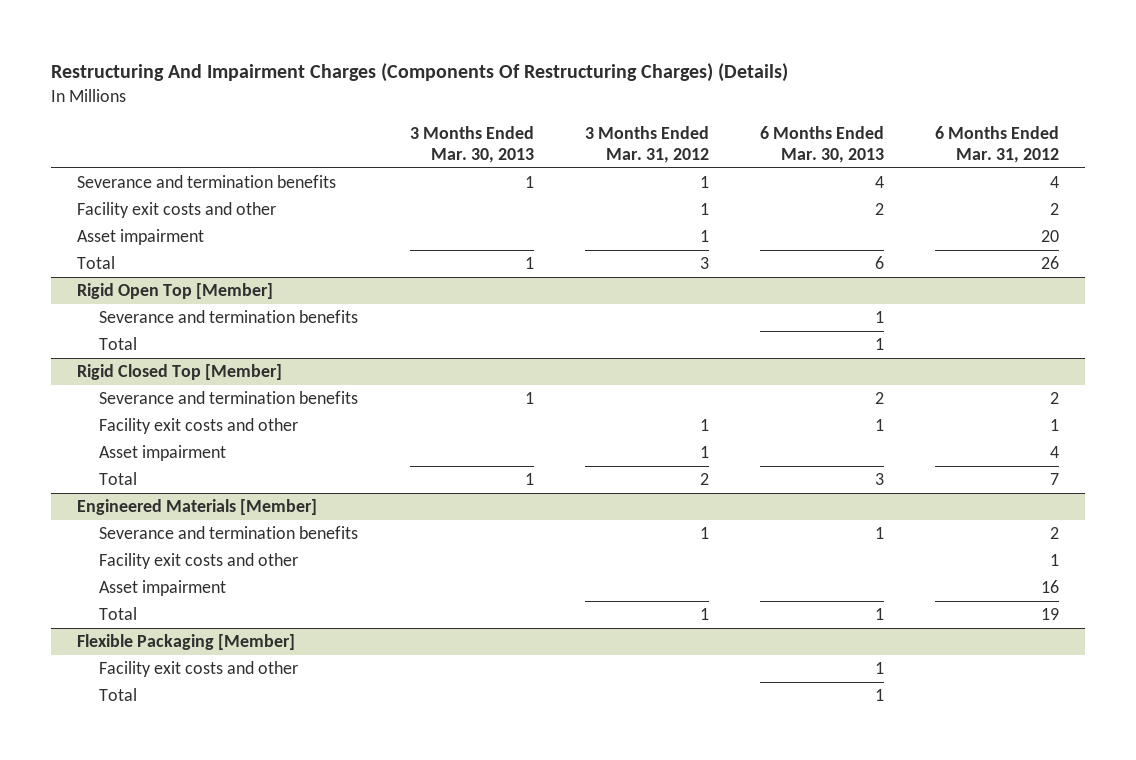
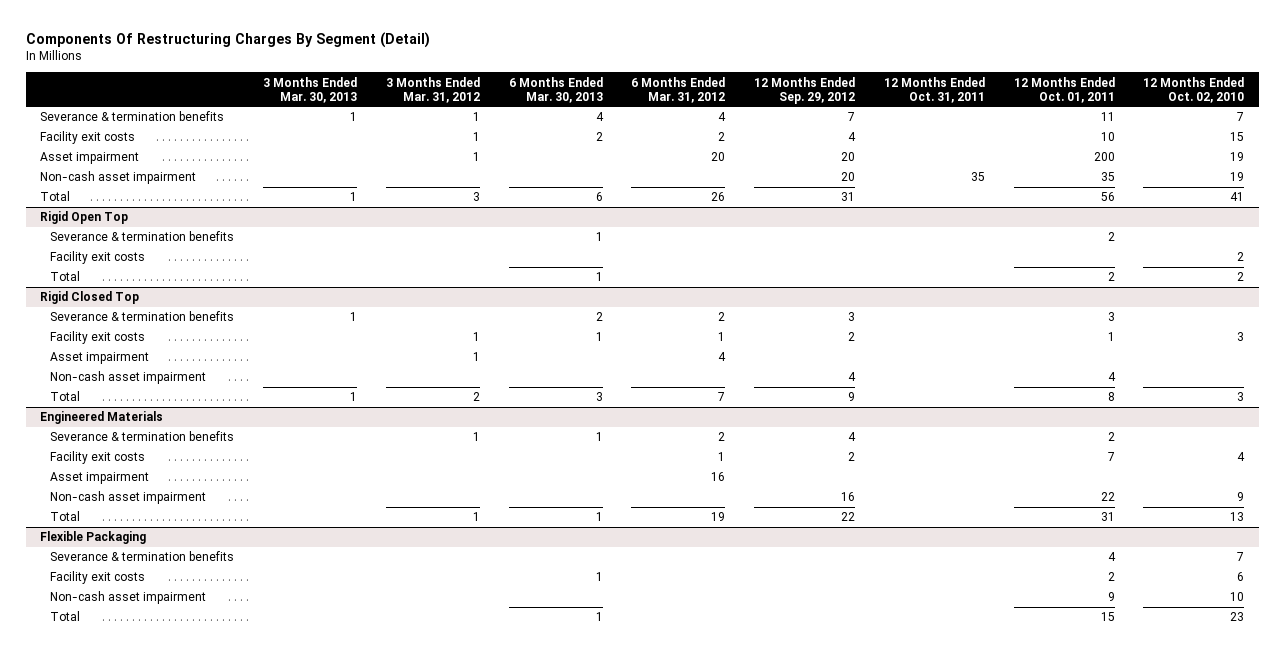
- Restructuring And Impairment Charges (Components Of Restructuring Charges) (Details)
+ Components Of Restructuring Charges By Segment (Detail)
- | 3 Months Ended Mar. 30, 2013 | 3 Months Ended Mar. 31, 2012 | 6 Months Ended Mar. 30, 2013 | 6 Months Ended Mar. 31, 2012
+ | 3 Months Ended Mar. 30, 2013 | 3 Months Ended Mar. 31, 2012 | 6 Months Ended Mar. 30, 2013 | 6 Months Ended Mar. 31, 2012 | 12 Months Ended Sep. 29, 2012 | 12 Months Ended Oct. 31, 2011 | 12 Months Ended Oct. 01, 2011 | 12 Months Ended Oct. 02, 2010
- Severance and termination benefits | 1 | 1 | 4 | 4
- Facility exit costs and other | | 1 | 2 | 2
+ Severance & termination benefits | 1 | 1 | 4 | 4 | 7 | | 11 | 7
+ Facility exit costs | | 1 | 2 | 2 | 4 | | 10 | 15
+ Non-cash asset impairment | | | | | 20 | 35 | 35 | 19
- Rigid Open Top [Member]
- Severance and termination benefits | | | 1 |
+ Rigid Open Top
+ Severance & termination benefits | | | 1 | | | | 2 |
+ Facility exit costs | | | | | | | | 2
- Rigid Closed Top [Member]
- Severance and termination benefits | 1 | | 2 | 2
- Facility exit costs and other | | 1 | 1 | 1
+ Rigid Closed Top
+ Severance & termination benefits | 1 | | 2 | 2 | 3 | | 3 |
+ Facility exit costs | | 1 | 1 | 1 | 2 | | 1 | 3
+ Non-cash asset impairment | | | | | 4 | | 4 |
- Engineered Materials [Member]
- Severance and termination benefits | | 1 | 1 | 2
- Facility exit costs and other | | | | 1
+ Engineered Materials
+ Severance & termination benefits | | 1 | 1 | 2 | 4 | | 2 |
+ Facility exit costs | | | | 1 | 2 | | 7 | 4
+ Non-cash asset impairment | | | | | 16 | | 22 | 9
- Flexible Packaging [Member]
- Facility exit costs and other | | | 1 |
+ Flexible Packaging
+ Severance & termination benefits | | | | | | | 4 | 7
+ Facility exit costs | | | 1 | | | | 2 | 6
+ Non-cash asset impairment | | | | | | | 9 | 10

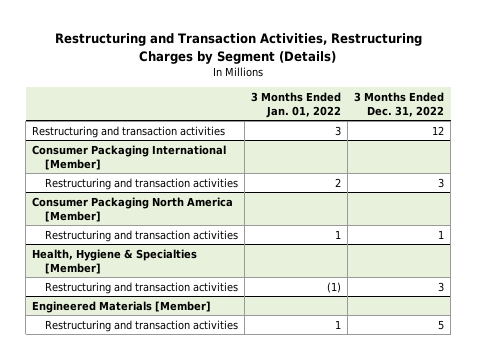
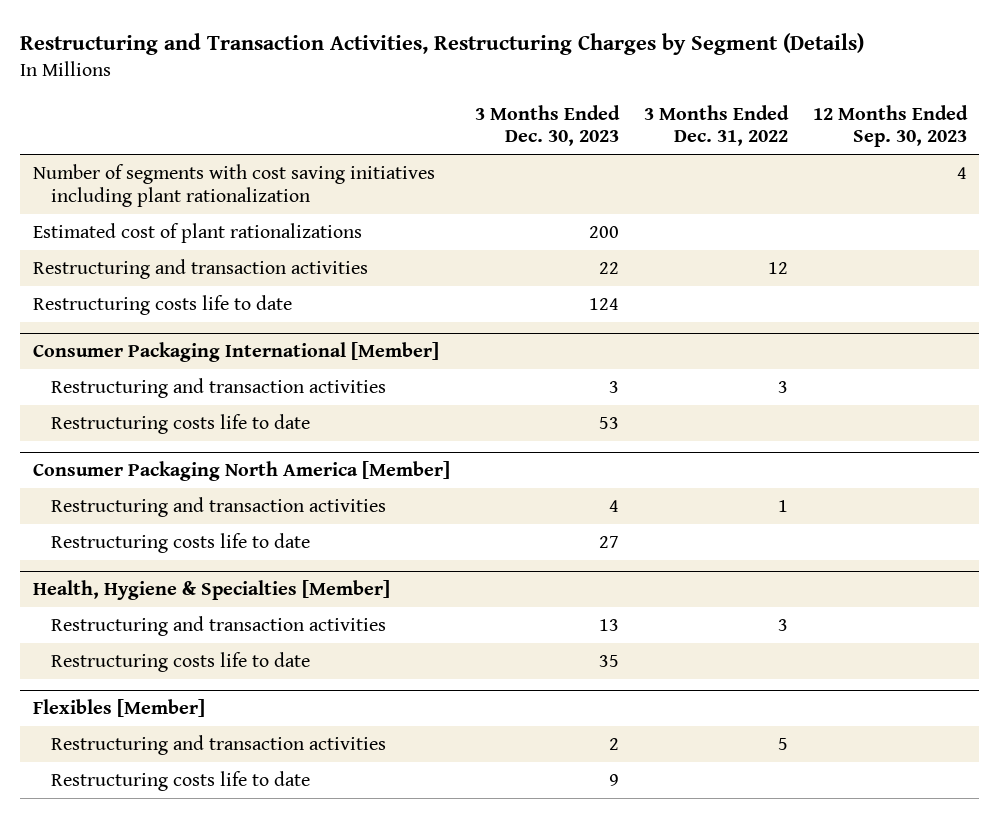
- | 3 Months Ended Jan. 01, 2022 | 3 Months Ended Dec. 31, 2022
+ | 3 Months Ended Dec. 30, 2023 | 3 Months Ended Dec. 31, 2022 | 12 Months Ended Sep. 30, 2023
+ Number of segments with cost saving initiatives including plant rationalization | | | 4
+ Estimated cost of plant rationalizations | 200 | |
+ Restructuring costs life to date | 124 | |
@ Consumer Packaging International [Member]
+ Restructuring costs life to date | 53 | |
@ Consumer Packaging North America [Member]
+ Restructuring costs life to date | 27 | |
- Engineered Materials [Member]
@ Health, Hygiene & Specialties [Member]
+ Restructuring costs life to date | 35 | |
+ Flexibles [Member]
+ Restructuring costs life to date | 9 | |

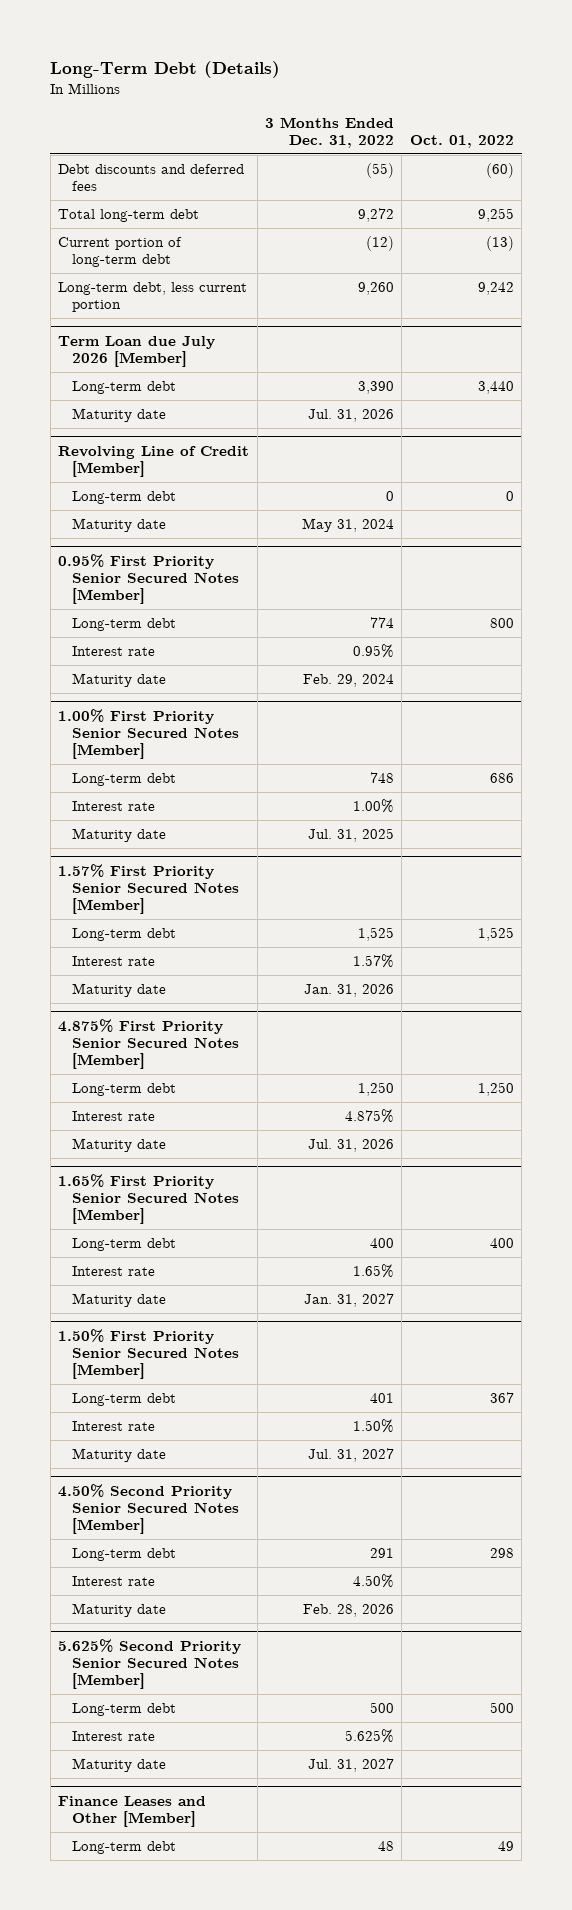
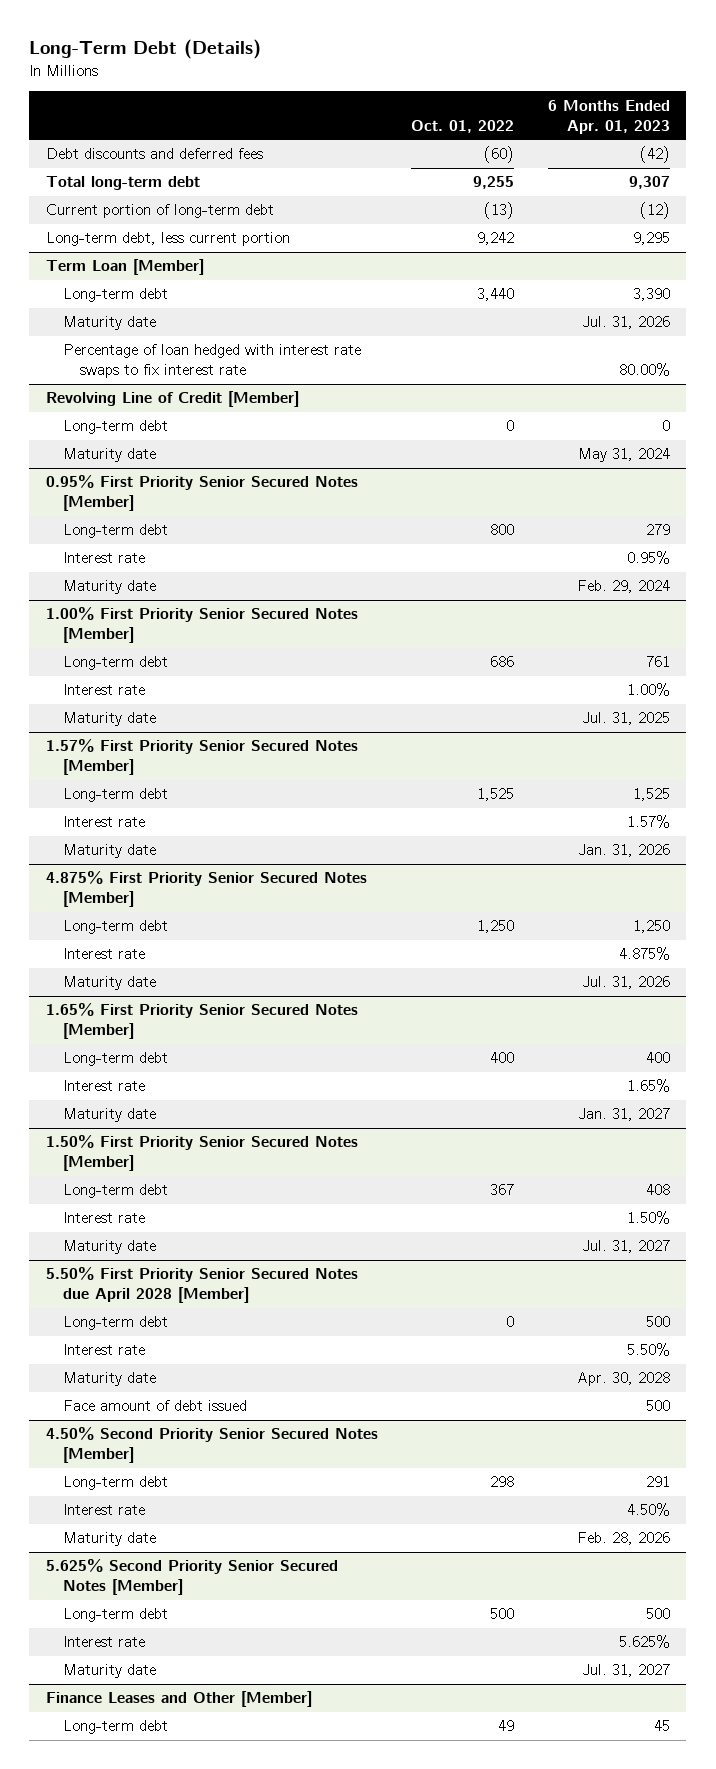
- | 3 Months Ended Dec. 31, 2022 | Oct. 01, 2022
+ | Oct. 01, 2022 | 6 Months Ended Apr. 01, 2023
- Term Loan due July 2026 [Member]
+ Term Loan [Member]
+ Percentage of loan hedged with interest rate swaps to fix interest rate | | 80.00%
+ 5.50% First Priority Senior Secured Notes due April 2028 [Member]
+ Long-term debt | 0 | 500
+ Interest rate | | 5.50%
+ Maturity date | | Apr. 30, 2028
+ Face amount of debt issued | | 500

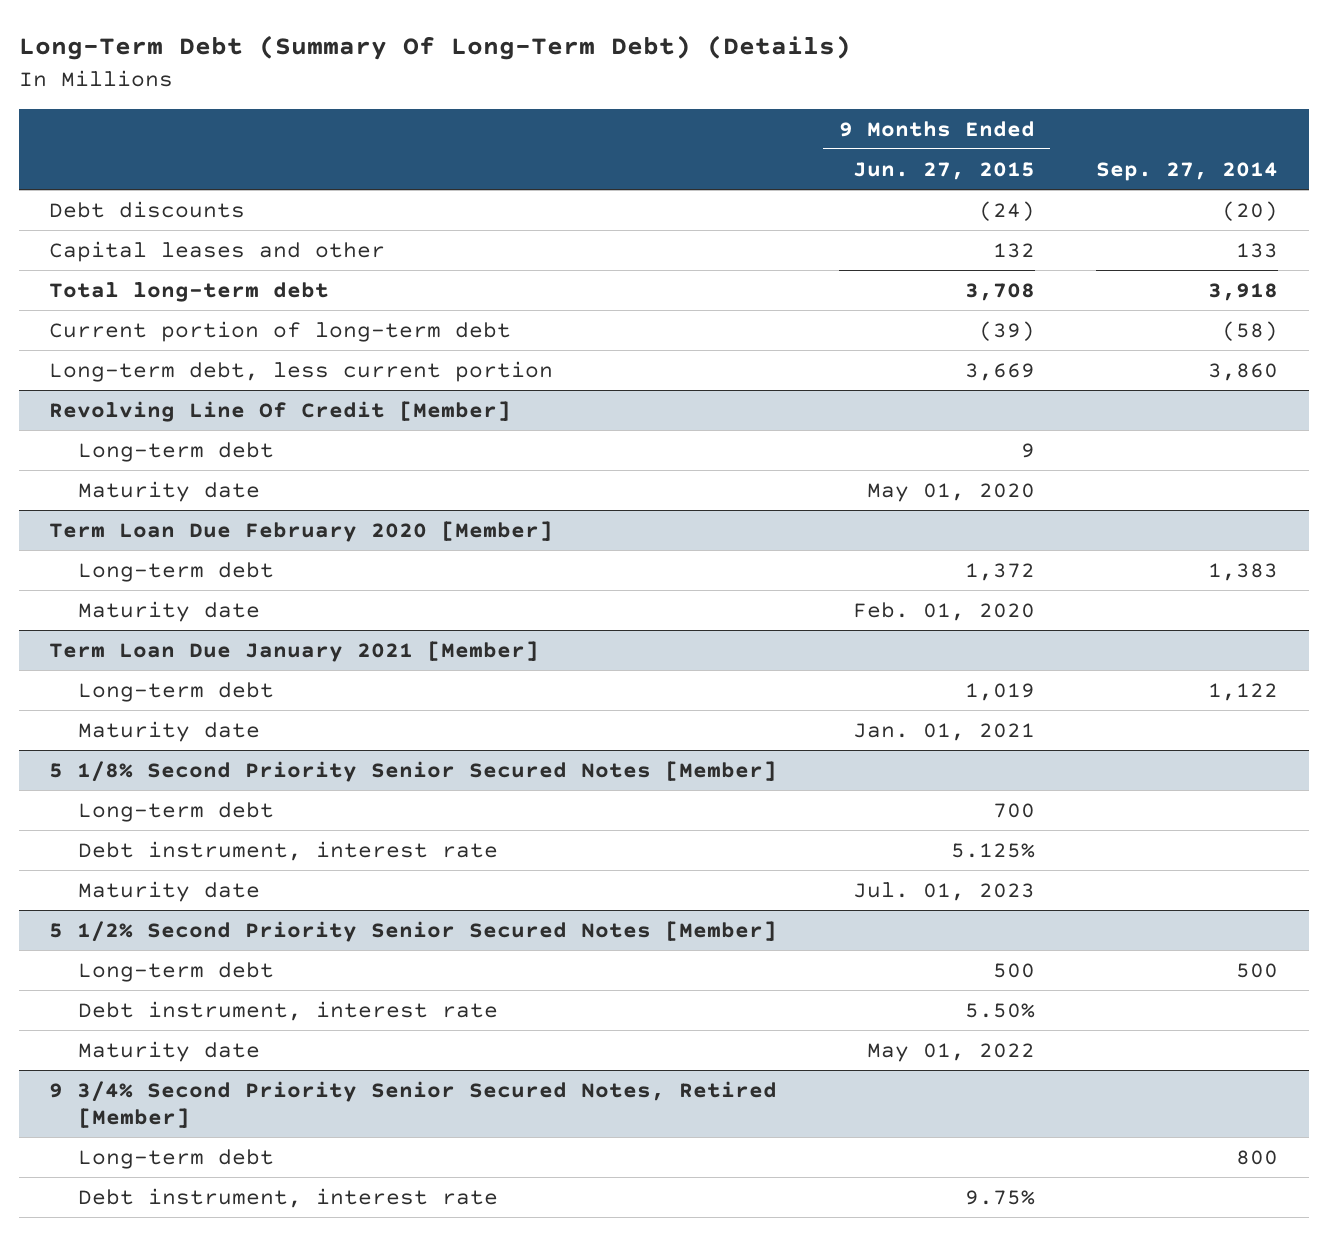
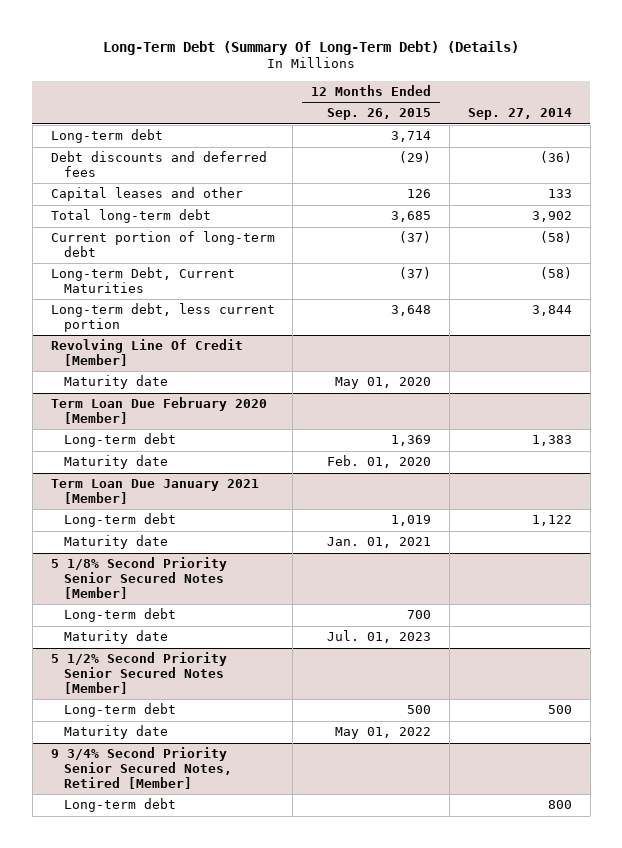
- | 9 Months Ended Jun. 27, 2015 | Sep. 27, 2014
+ | 12 Months Ended Sep. 26, 2015 | Sep. 27, 2014
- Debt discounts | (24) | (20)
+ Long-term debt | 3,714 |
+ Debt discounts and deferred fees | (29) | (36)
- Total long-term debt | 3,708 | 3,918
+ Total long-term debt | 3,685 | 3,902
- Long-term debt, less current portion | 3,669 | 3,860
+ Long-term Debt, Current Maturities | (37) | (58)
+ Long-term debt, less current portion | 3,648 | 3,844
@ Revolving Line Of Credit [Member]
- Long-term debt | 9 |
@ 5 1/8% Second Priority Senior Secured Notes [Member]
- Debt instrument, interest rate | 5.125% |
@ 5 1/2% Second Priority Senior Secured Notes [Member]
- Debt instrument, interest rate | 5.50% |
@ 9 3/4% Second Priority Senior Secured Notes, Retired [Member]
- Debt instrument, interest rate | 9.75% |

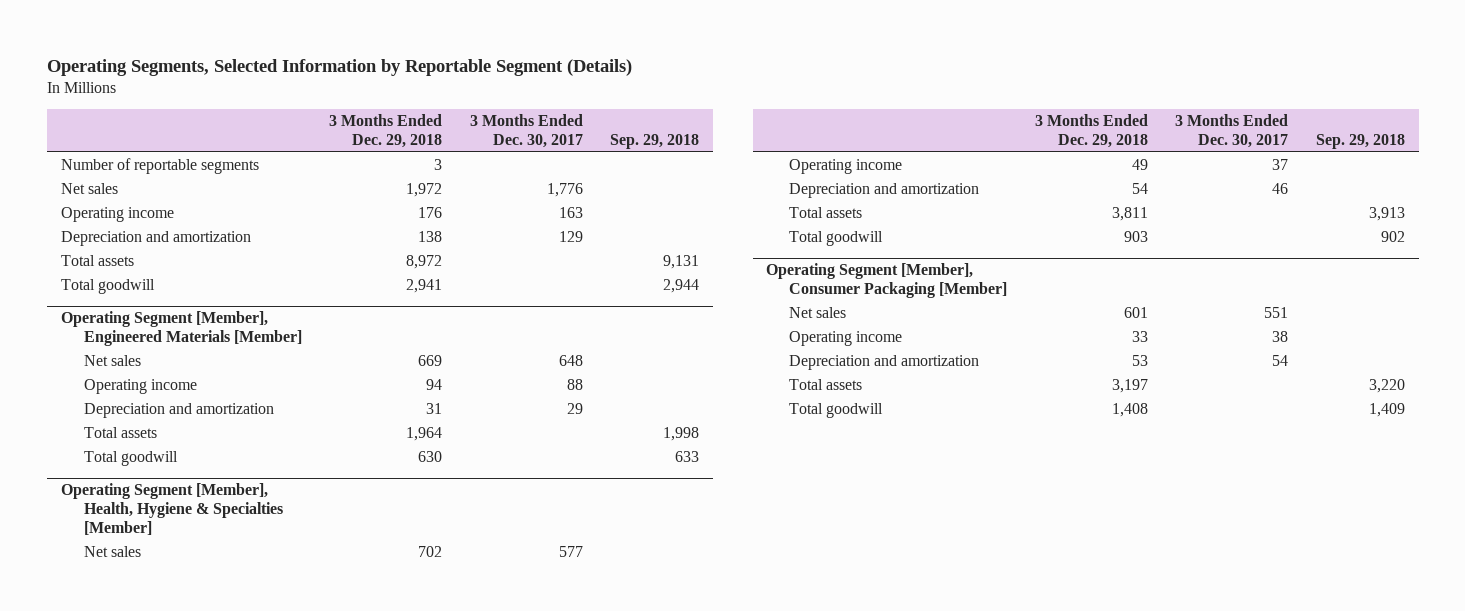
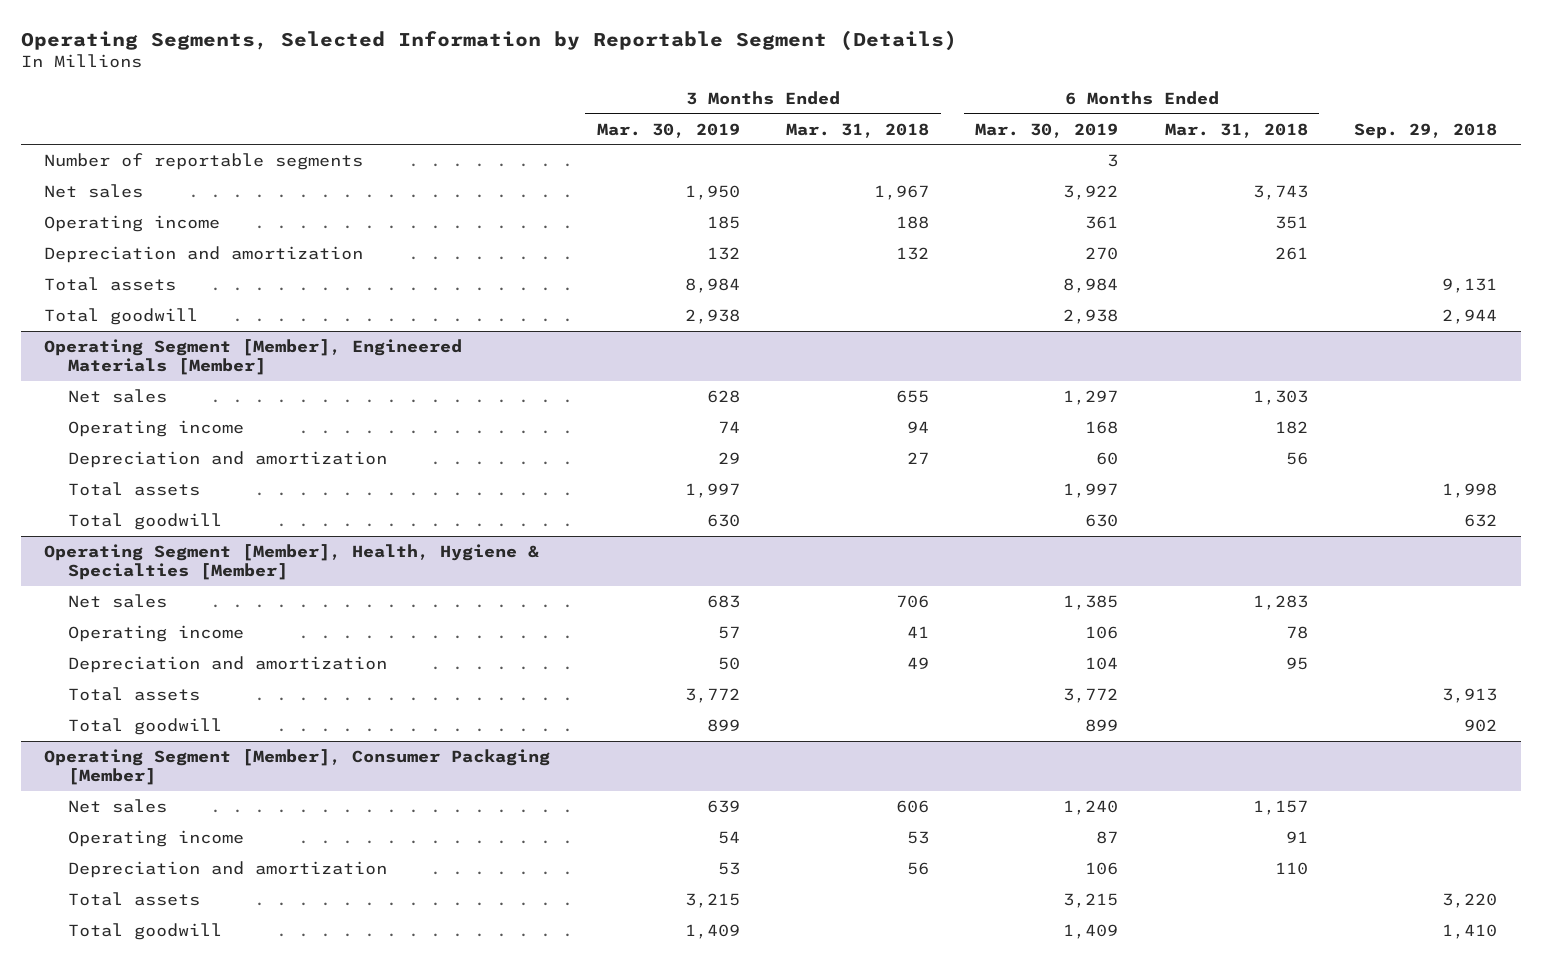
- | 3 Months Ended Dec. 29, 2018 | 3 Months Ended Dec. 30, 2017 | Sep. 29, 2018
+ | 3 Months Ended Mar. 30, 2019 | 3 Months Ended Mar. 31, 2018 | 6 Months Ended Mar. 30, 2019 | 6 Months Ended Mar. 31, 2018 | Sep. 29, 2018
@ Operating Segment [Member], Engineered Materials [Member]
- Total goodwill | 630 | | 633
+ Total goodwill | 630 | | 630 | | 632
@ Operating Segment [Member], Consumer Packaging [Member]
- Total goodwill | 1,408 | | 1,409
+ Total goodwill | 1,409 | | 1,409 | | 1,410

